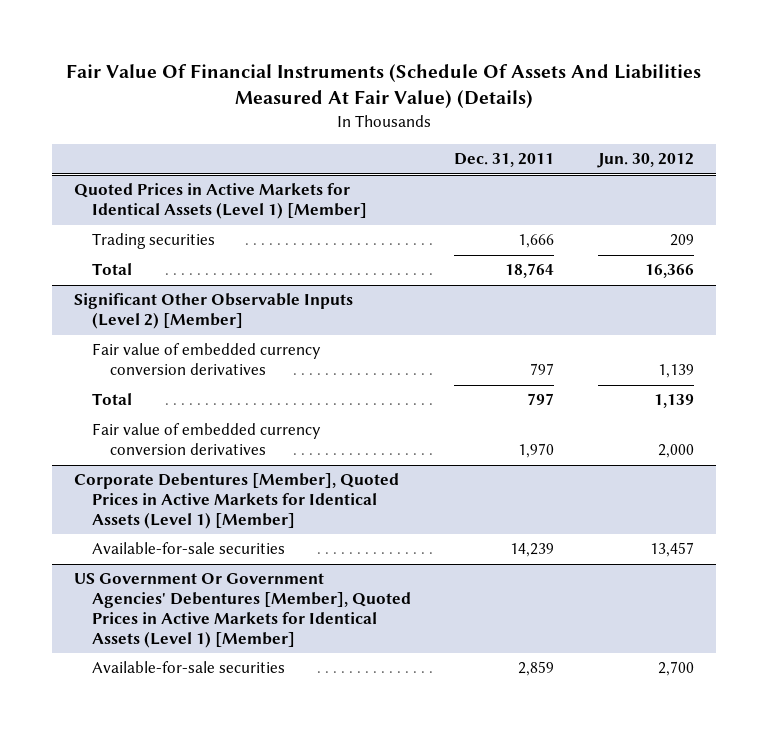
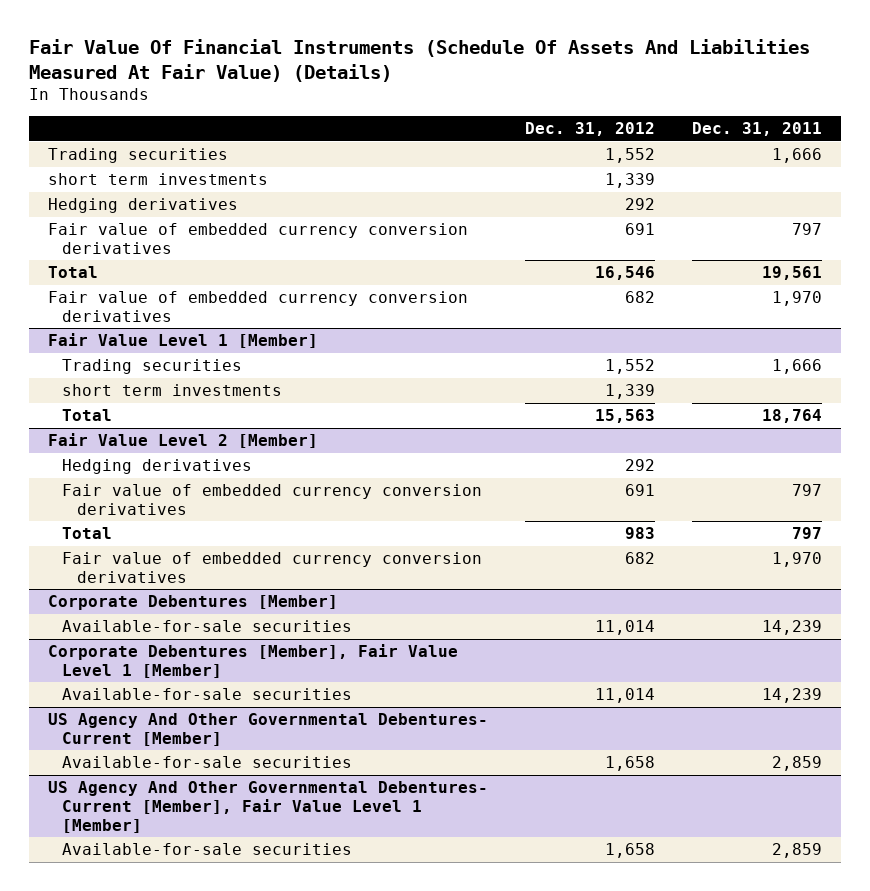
- | Dec. 31, 2011 | Jun. 30, 2012
+ | Dec. 31, 2012 | Dec. 31, 2011
- Quoted Prices in Active Markets for Identical Assets (Level 1) [Member]
+ short term investments | 1,339 |
+ Hedging derivatives | 292 |
+ Fair value of embedded currency conversion derivatives | 691 | 797
+ Total | 16,546 | 19,561
+ Fair value of embedded currency conversion derivatives | 682 | 1,970
+ Fair Value Level 1 [Member]
+ Trading securities | 1,552 | 1,666
+ short term investments | 1,339 |
- Significant Other Observable Inputs (Level 2) [Member]
+ Fair Value Level 2 [Member]
+ Hedging derivatives | 292 |
- Corporate Debentures [Member], Quoted Prices in Active Markets for Identical Assets (Level 1) [Member]
+ Corporate Debentures [Member]
- US Government Or Government Agencies' Debentures [Member], Quoted Prices in Active Markets for Identical Assets (Level 1) [Member]
+ Corporate Debentures [Member], Fair Value Level 1 [Member]
+ Available-for-sale securities | 11,014 | 14,239
+ US Agency And Other Governmental Debentures- Current [Member]
+ US Agency And Other Governmental Debentures- Current [Member], Fair Value Level 1 [Member]
+ Available-for-sale securities | 1,658 | 2,859

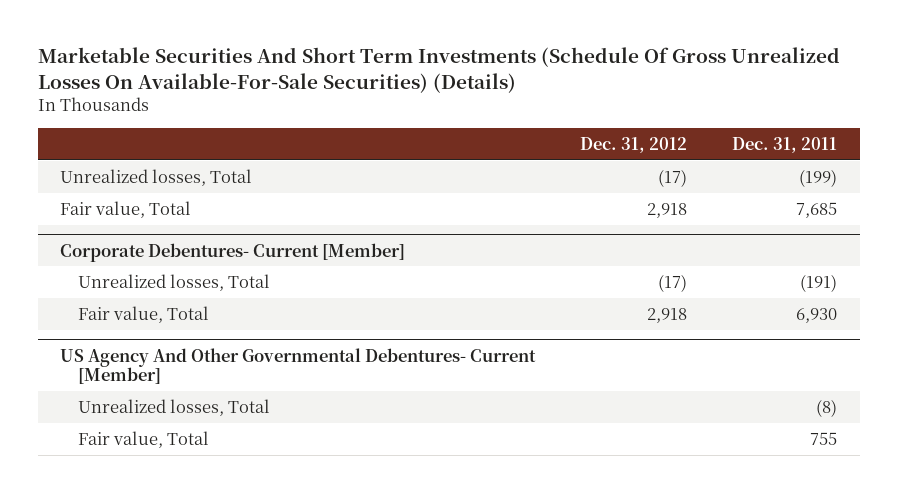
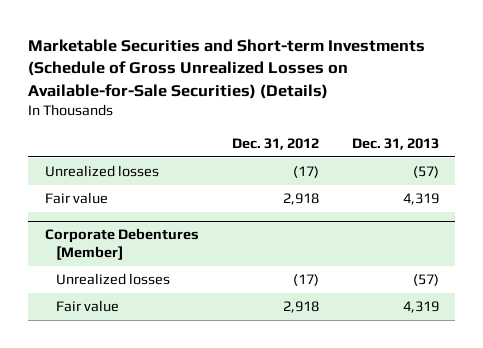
- Marketable Securities And Short Term Investments (Schedule Of Gross Unrealized Losses On Available-For-Sale Securities) (Details)
+ Marketable Securities and Short-term Investments (Schedule of Gross Unrealized Losses on Available-for-Sale Securities) (Details)
- | Dec. 31, 2012 | Dec. 31, 2011
+ | Dec. 31, 2012 | Dec. 31, 2013
- Unrealized losses, Total | (17) | (199)
- Fair value, Total | 2,918 | 7,685
- Corporate Debentures- Current [Member]
- Unrealized losses, Total | (17) | (191)
- Fair value, Total | 2,918 | 6,930
- US Agency And Other Governmental Debentures- Current [Member]
- Unrealized losses, Total | | (8)
- Fair value, Total | | 755
+ Unrealized losses | (17) | (57)
+ Fair value | 2,918 | 4,319
+ Corporate Debentures [Member]
+ Unrealized losses | (17) | (57)
+ Fair value | 2,918 | 4,319

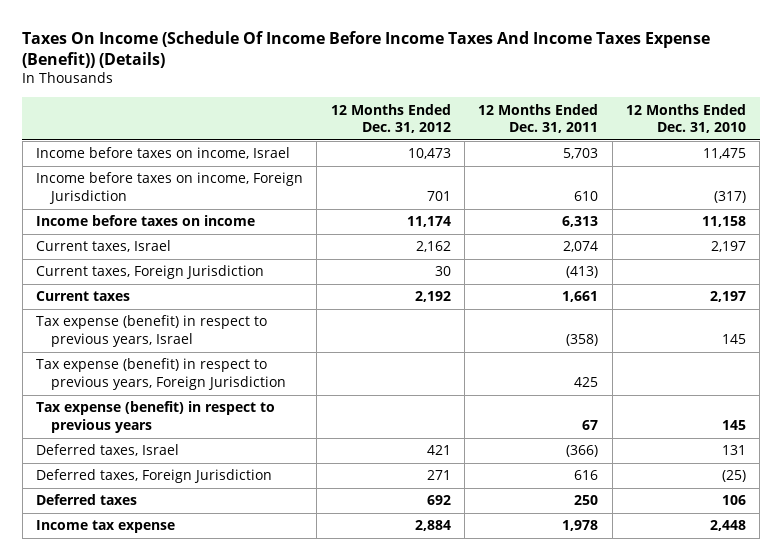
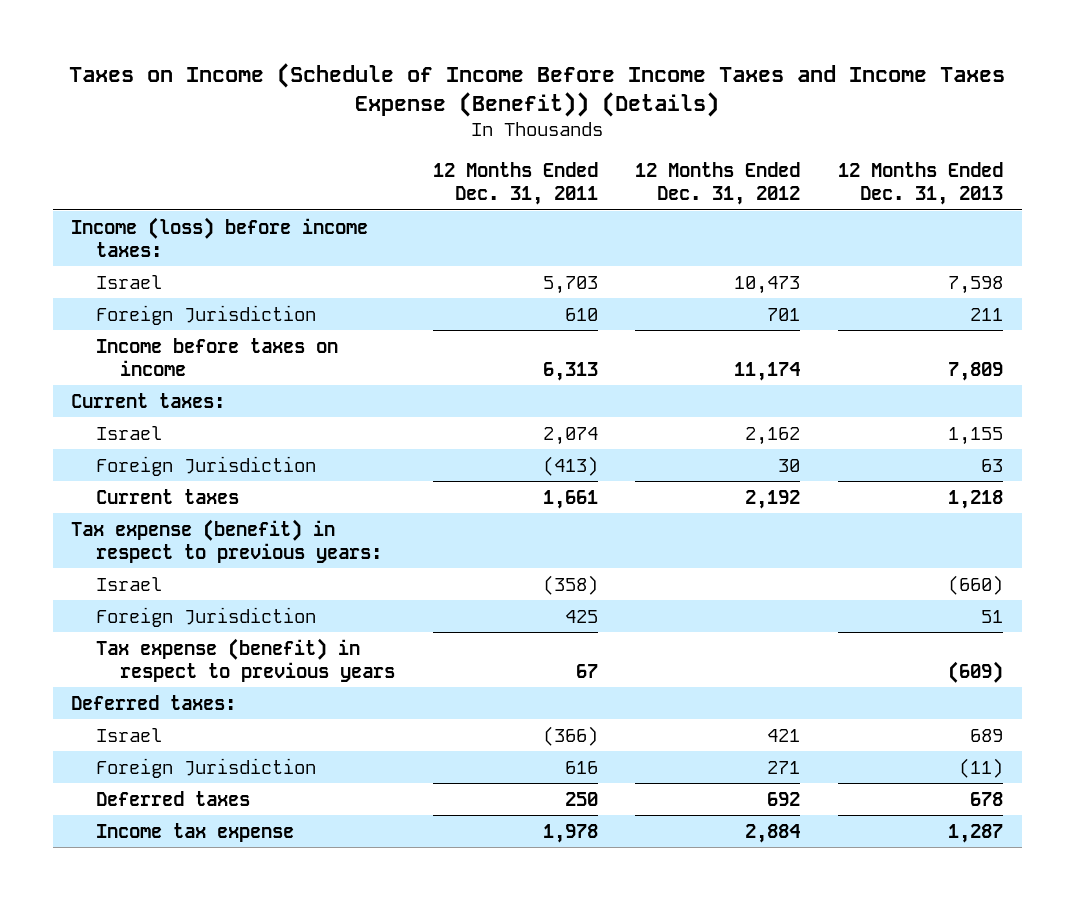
- Taxes On Income (Schedule Of Income Before Income Taxes And Income Taxes Expense (Benefit)) (Details)
+ Taxes on Income (Schedule of Income Before Income Taxes and Income Taxes Expense (Benefit)) (Details)
- | 12 Months Ended Dec. 31, 2012 | 12 Months Ended Dec. 31, 2011 | 12 Months Ended Dec. 31, 2010
+ | 12 Months Ended Dec. 31, 2011 | 12 Months Ended Dec. 31, 2012 | 12 Months Ended Dec. 31, 2013
- Income before taxes on income, Israel | 10,473 | 5,703 | 11,475
- Income before taxes on income, Foreign Jurisdiction | 701 | 610 | (317)
+ Income (loss) before income taxes:
+ Israel | 5,703 | 10,473 | 7,598
+ Foreign Jurisdiction | 610 | 701 | 211
- Current taxes, Israel | 2,162 | 2,074 | 2,197
- Current taxes, Foreign Jurisdiction | 30 | (413) |
+ Current taxes:
+ Israel | 2,074 | 2,162 | 1,155
+ Foreign Jurisdiction | (413) | 30 | 63
- Tax expense (benefit) in respect to previous years, Israel | | (358) | 145
- Tax expense (benefit) in respect to previous years, Foreign Jurisdiction | | 425 |
+ Tax expense (benefit) in respect to previous years:
+ Israel | (358) | | (660)
+ Foreign Jurisdiction | 425 | | 51
- Deferred taxes, Israel | 421 | (366) | 131
- Deferred taxes, Foreign Jurisdiction | 271 | 616 | (25)
+ Deferred taxes:
+ Israel | (366) | 421 | 689
+ Foreign Jurisdiction | 616 | 271 | (11)

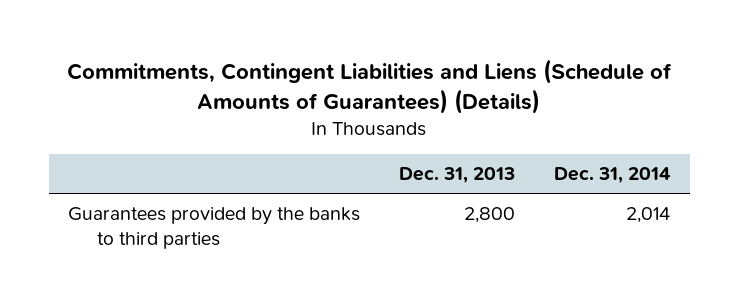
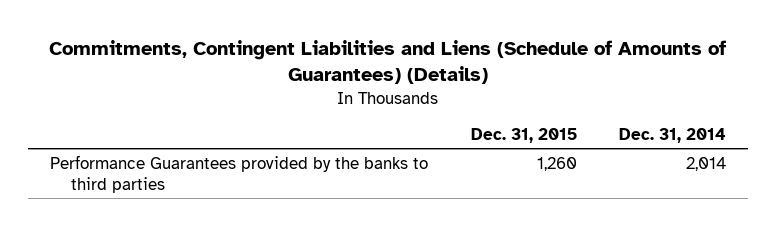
- | Dec. 31, 2013 | Dec. 31, 2014
+ | Dec. 31, 2015 | Dec. 31, 2014
- Guarantees provided by the banks to third parties | 2,800 | 2,014
+ Performance Guarantees provided by the banks to third parties | 1,260 | 2,014

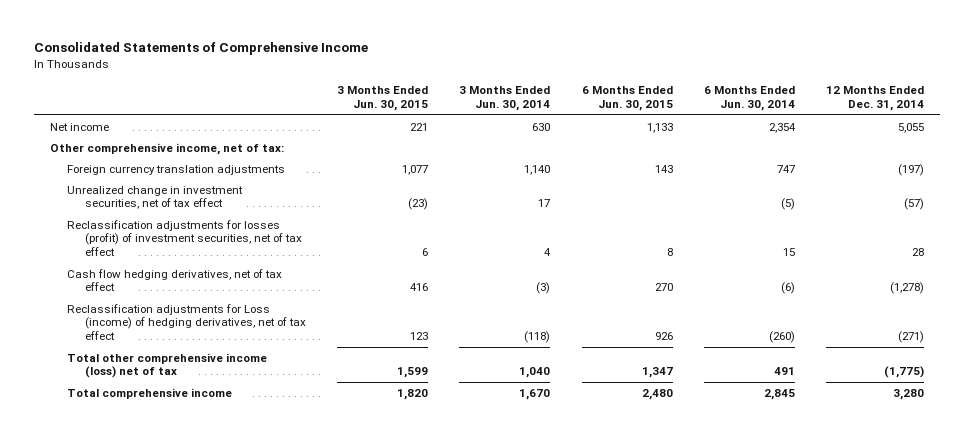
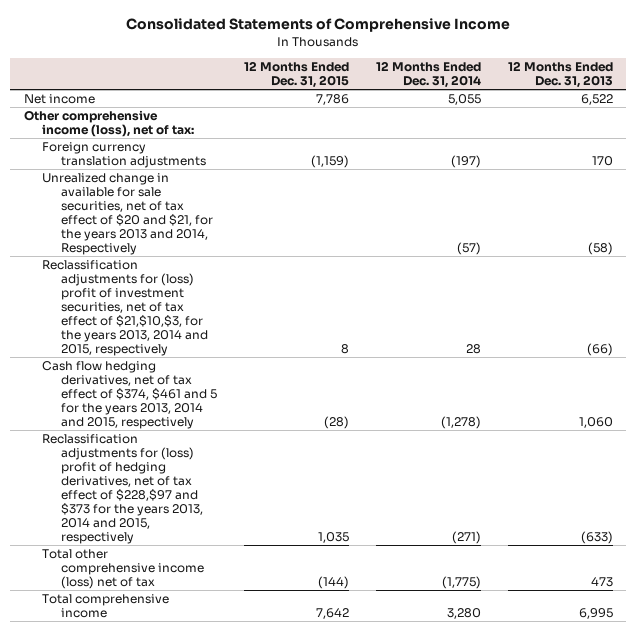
- | 3 Months Ended Jun. 30, 2015 | 3 Months Ended Jun. 30, 2014 | 6 Months Ended Jun. 30, 2015 | 6 Months Ended Jun. 30, 2014 | 12 Months Ended Dec. 31, 2014
+ | 12 Months Ended Dec. 31, 2015 | 12 Months Ended Dec. 31, 2014 | 12 Months Ended Dec. 31, 2013
- Other comprehensive income, net of tax:
+ Other comprehensive income (loss), net of tax:
- Unrealized change in investment securities, net of tax effect | (23) | 17 | | (5) | (57)
- Reclassification adjustments for losses (profit) of investment securities, net of tax effect | 6 | 4 | 8 | 15 | 28
- Cash flow hedging derivatives, net of tax effect | 416 | (3) | 270 | (6) | (1,278)
- Reclassification adjustments for Loss (income) of hedging derivatives, net of tax effect | 123 | (118) | 926 | (260) | (271)
+ Unrealized change in available for sale securities, net of tax effect of $20 and $21, for the years 2013 and 2014, Respectively | | (57) | (58)
+ Reclassification adjustments for (loss) profit of investment securities, net of tax effect of $21,$10,$3, for the years 2013, 2014 and 2015, respectively | 8 | 28 | (66)
+ Cash flow hedging derivatives, net of tax effect of $374, $461 and 5 for the years 2013, 2014 and 2015, respectively | (28) | (1,278) | 1,060
+ Reclassification adjustments for (loss) profit of hedging derivatives, net of tax effect of $228,$97 and $373 for the years 2013, 2014 and 2015, respectively | 1,035 | (271) | (633)

